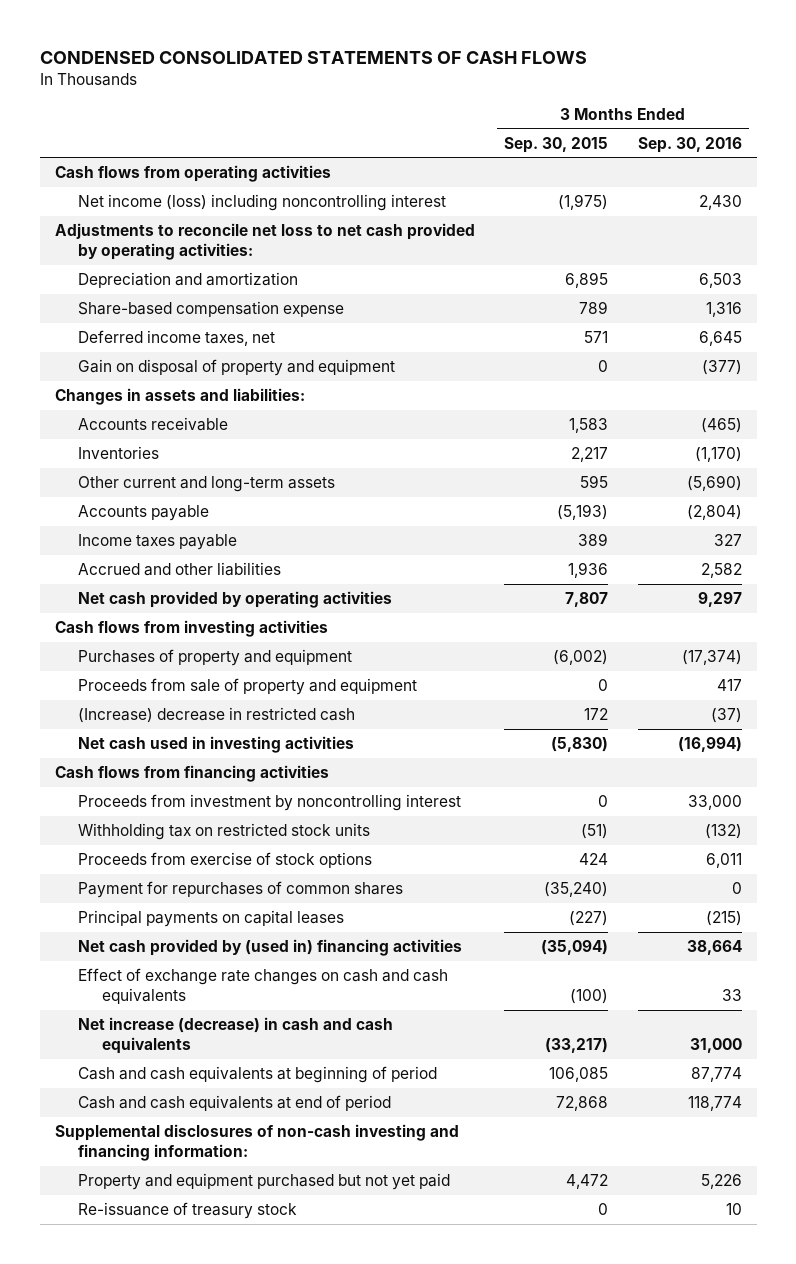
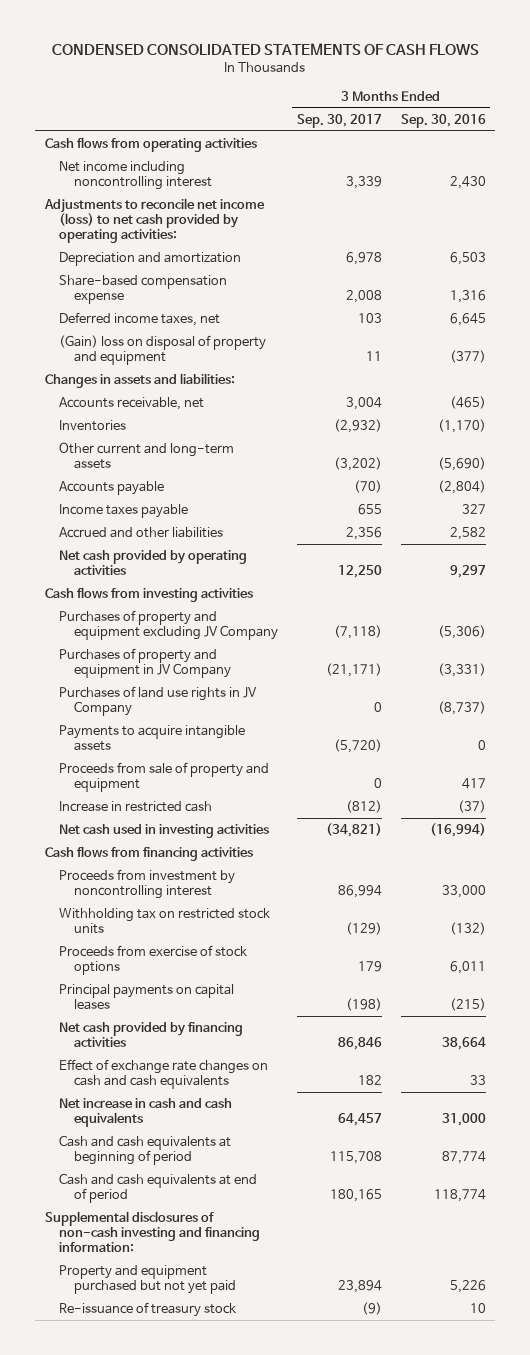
- | 3 Months Ended Sep. 30, 2015 | 3 Months Ended Sep. 30, 2016
+ | 3 Months Ended Sep. 30, 2017 | 3 Months Ended Sep. 30, 2016
- Net income (loss) including noncontrolling interest | (1,975) | 2,430
- Adjustments to reconcile net loss to net cash provided by operating activities:
+ Net income including noncontrolling interest | 3,339 | 2,430
+ Adjustments to reconcile net income (loss) to net cash provided by operating activities:
- Gain on disposal of property and equipment | 0 | (377)
+ (Gain) loss on disposal of property and equipment | 11 | (377)
- Accounts receivable | 1,583 | (465)
+ Accounts receivable, net | 3,004 | (465)
- Purchases of property and equipment | (6,002) | (17,374)
+ Purchases of property and equipment excluding JV Company | (7,118) | (5,306)
+ Purchases of property and equipment in JV Company | (21,171) | (3,331)
+ Purchases of land use rights in JV Company | 0 | (8,737)
+ Payments to acquire intangible assets | (5,720) | 0
- (Increase) decrease in restricted cash | 172 | (37)
+ Increase in restricted cash | (812) | (37)
- Payment for repurchases of common shares | (35,240) | 0
- Net cash provided by (used in) financing activities | (35,094) | 38,664
+ Net cash provided by financing activities | 86,846 | 38,664
- Net increase (decrease) in cash and cash equivalents | (33,217) | 31,000
+ Net increase in cash and cash equivalents | 64,457 | 31,000

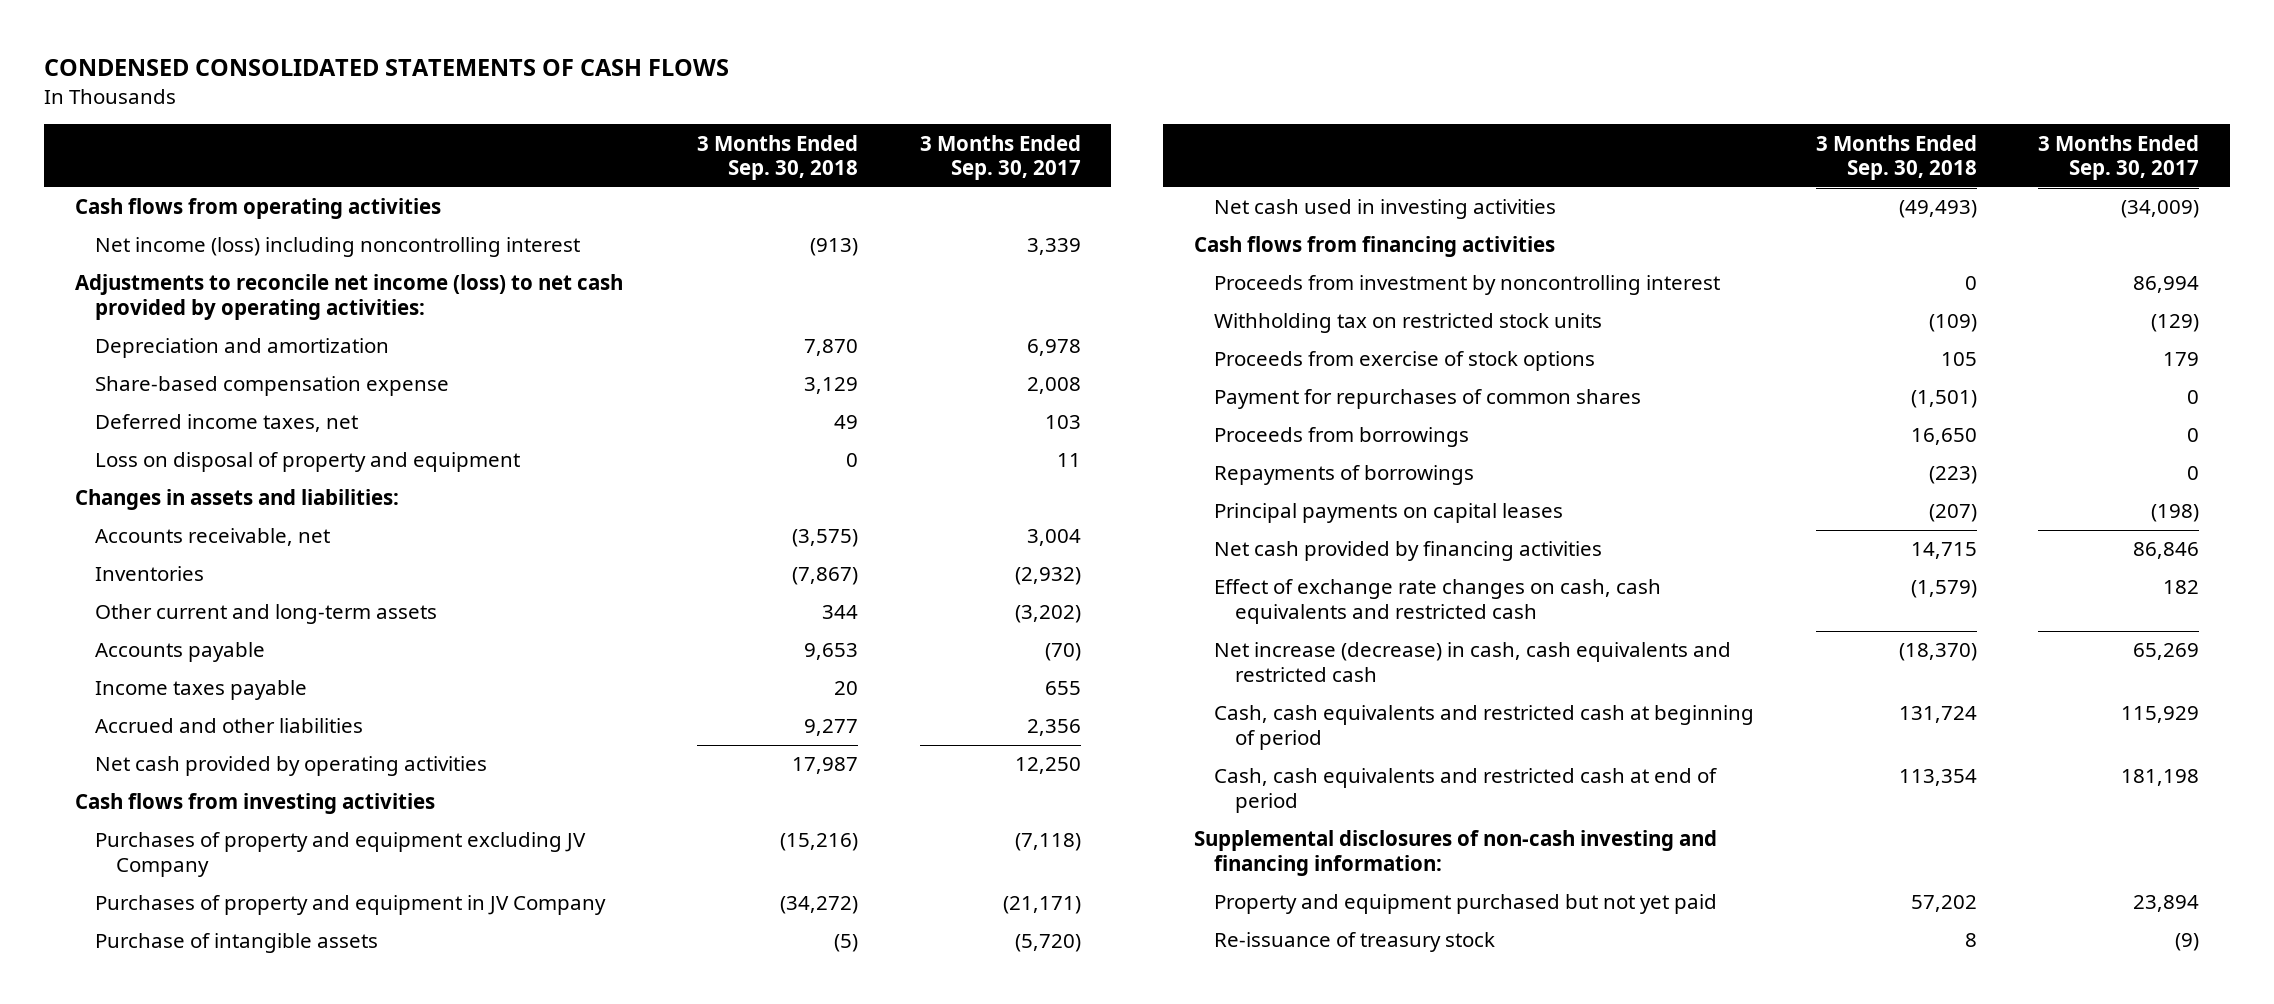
- | 3 Months Ended Sep. 30, 2017 | 3 Months Ended Sep. 30, 2016
+ | 3 Months Ended Sep. 30, 2018 | 3 Months Ended Sep. 30, 2017
- Net income including noncontrolling interest | 3,339 | 2,430
+ Net income (loss) including noncontrolling interest | (913) | 3,339
- (Gain) loss on disposal of property and equipment | 11 | (377)
+ Loss on disposal of property and equipment | 0 | 11
- Purchases of land use rights in JV Company | 0 | (8,737)
- Payments to acquire intangible assets | (5,720) | 0
- Proceeds from sale of property and equipment | 0 | 417
- Increase in restricted cash | (812) | (37)
- Net cash used in investing activities | (34,821) | (16,994)
+ Purchase of intangible assets | (5) | (5,720)
+ Net cash used in investing activities | (49,493) | (34,009)
+ Payment for repurchases of common shares | (1,501) | 0
+ Proceeds from borrowings | 16,650 | 0
+ Repayments of borrowings | (223) | 0
- Effect of exchange rate changes on cash and cash equivalents | 182 | 33
- Net increase in cash and cash equivalents | 64,457 | 31,000
- Cash and cash equivalents at beginning of period | 115,708 | 87,774
- Cash and cash equivalents at end of period | 180,165 | 118,774
+ Effect of exchange rate changes on cash, cash equivalents and restricted cash | (1,579) | 182
+ Net increase (decrease) in cash, cash equivalents and restricted cash | (18,370) | 65,269
+ Cash, cash equivalents and restricted cash at beginning of period | 131,724 | 115,929
+ Cash, cash equivalents and restricted cash at end of period | 113,354 | 181,198

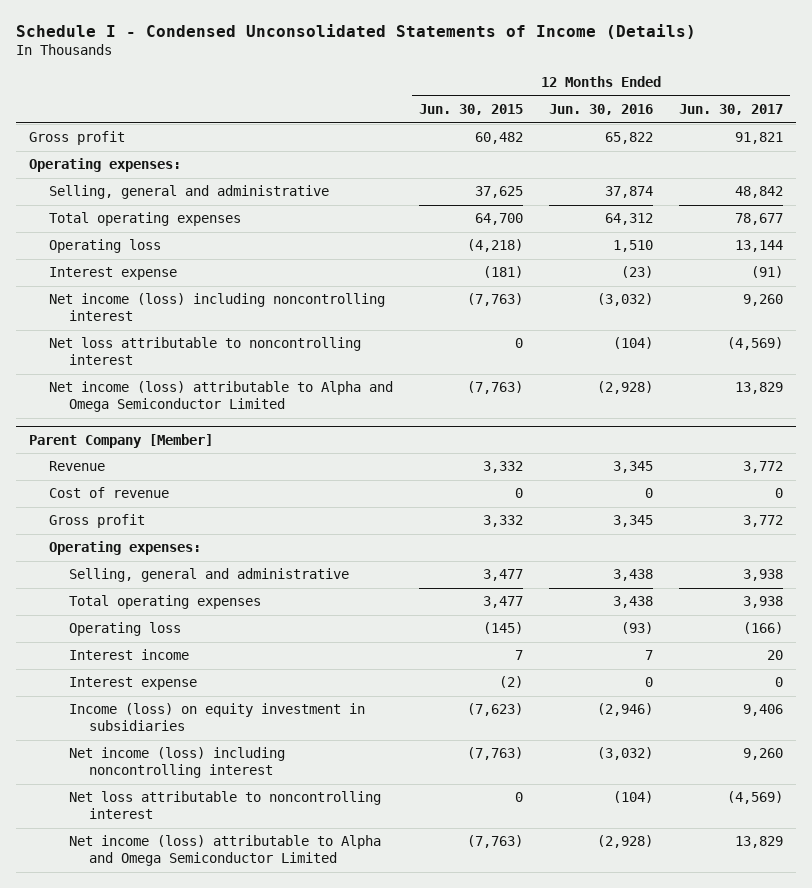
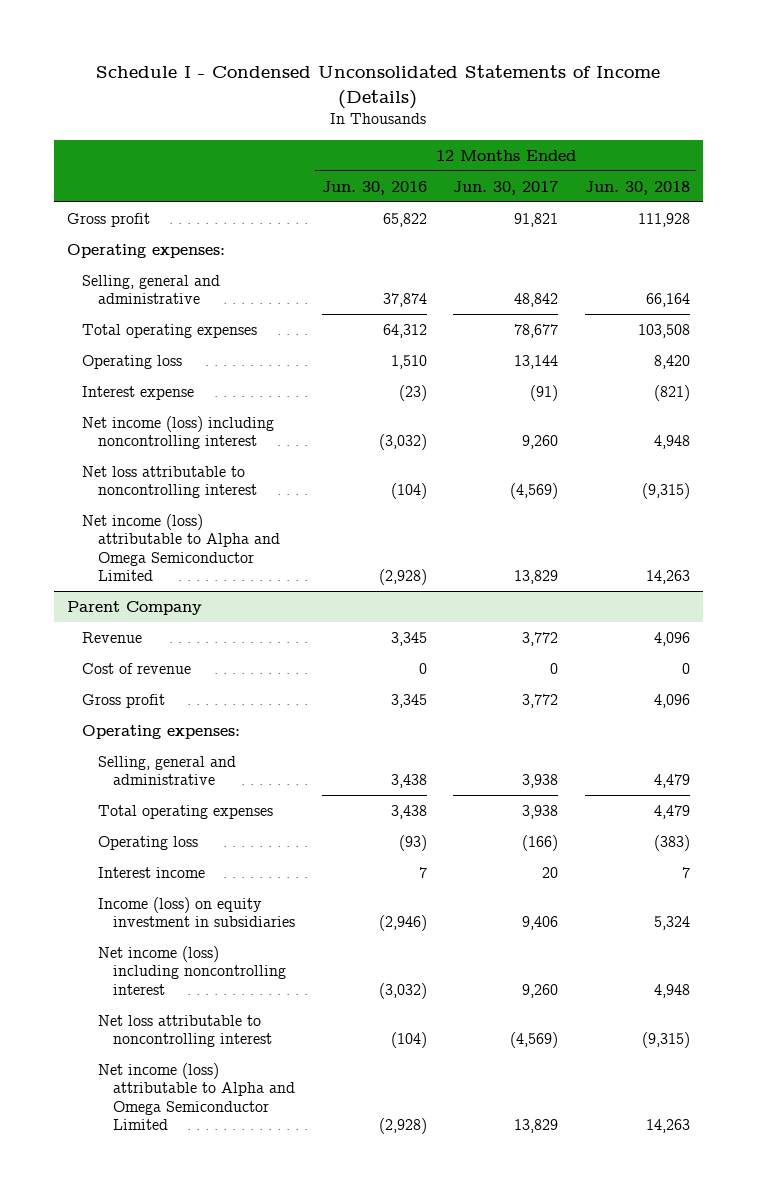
- | 12 Months Ended Jun. 30, 2015 | 12 Months Ended Jun. 30, 2016 | 12 Months Ended Jun. 30, 2017
+ | 12 Months Ended Jun. 30, 2016 | 12 Months Ended Jun. 30, 2017 | 12 Months Ended Jun. 30, 2018
- Parent Company [Member]
+ Parent Company
- Interest expense | (2) | 0 | 0

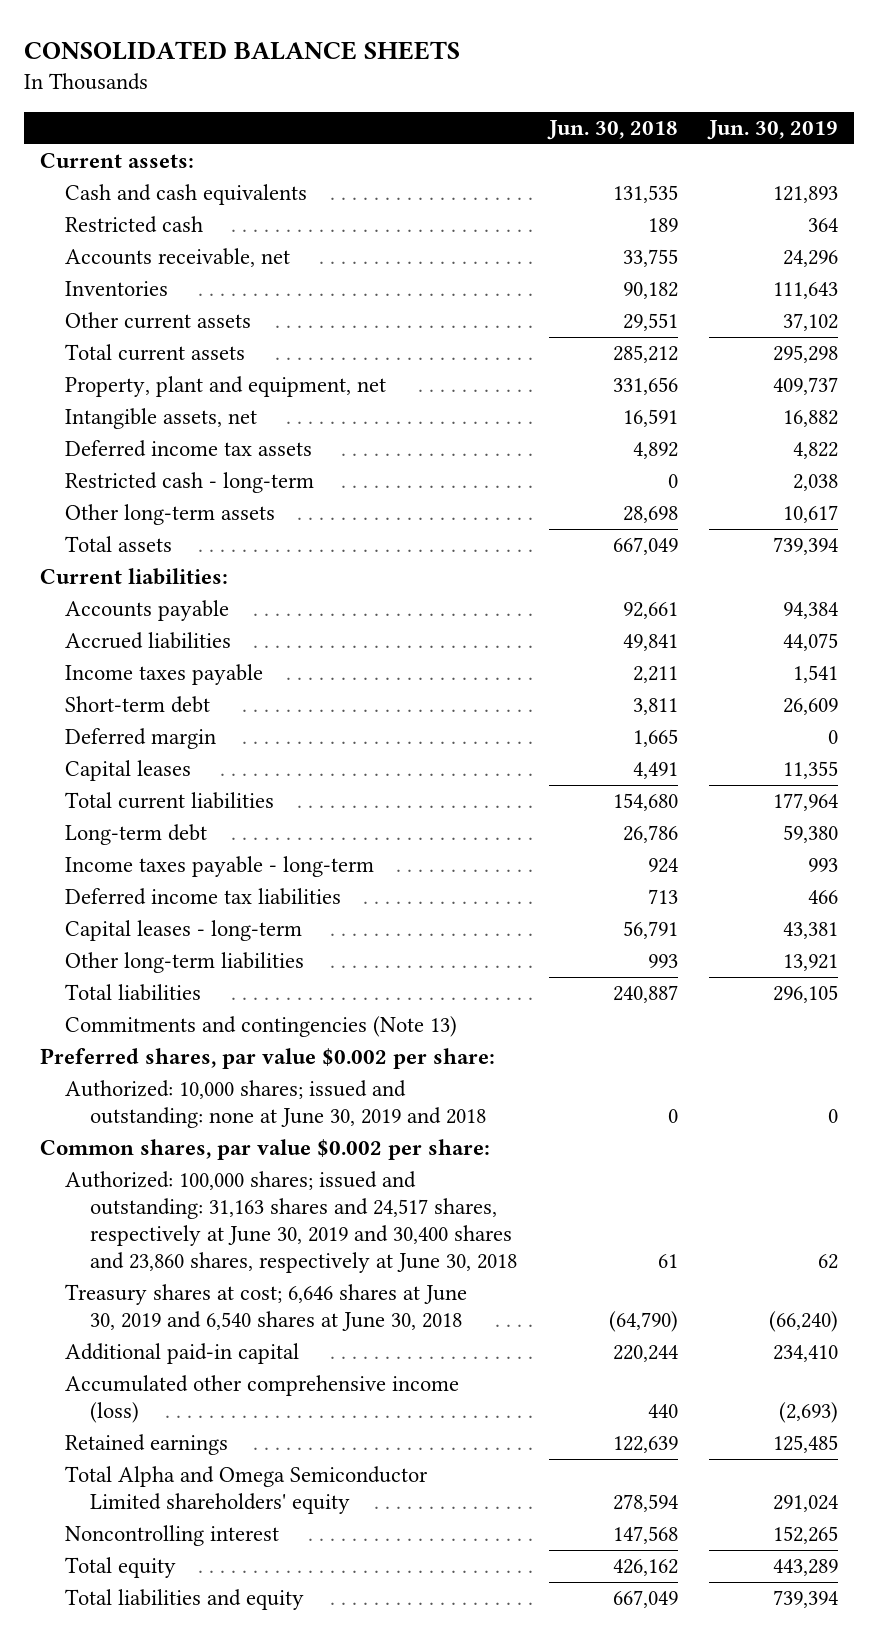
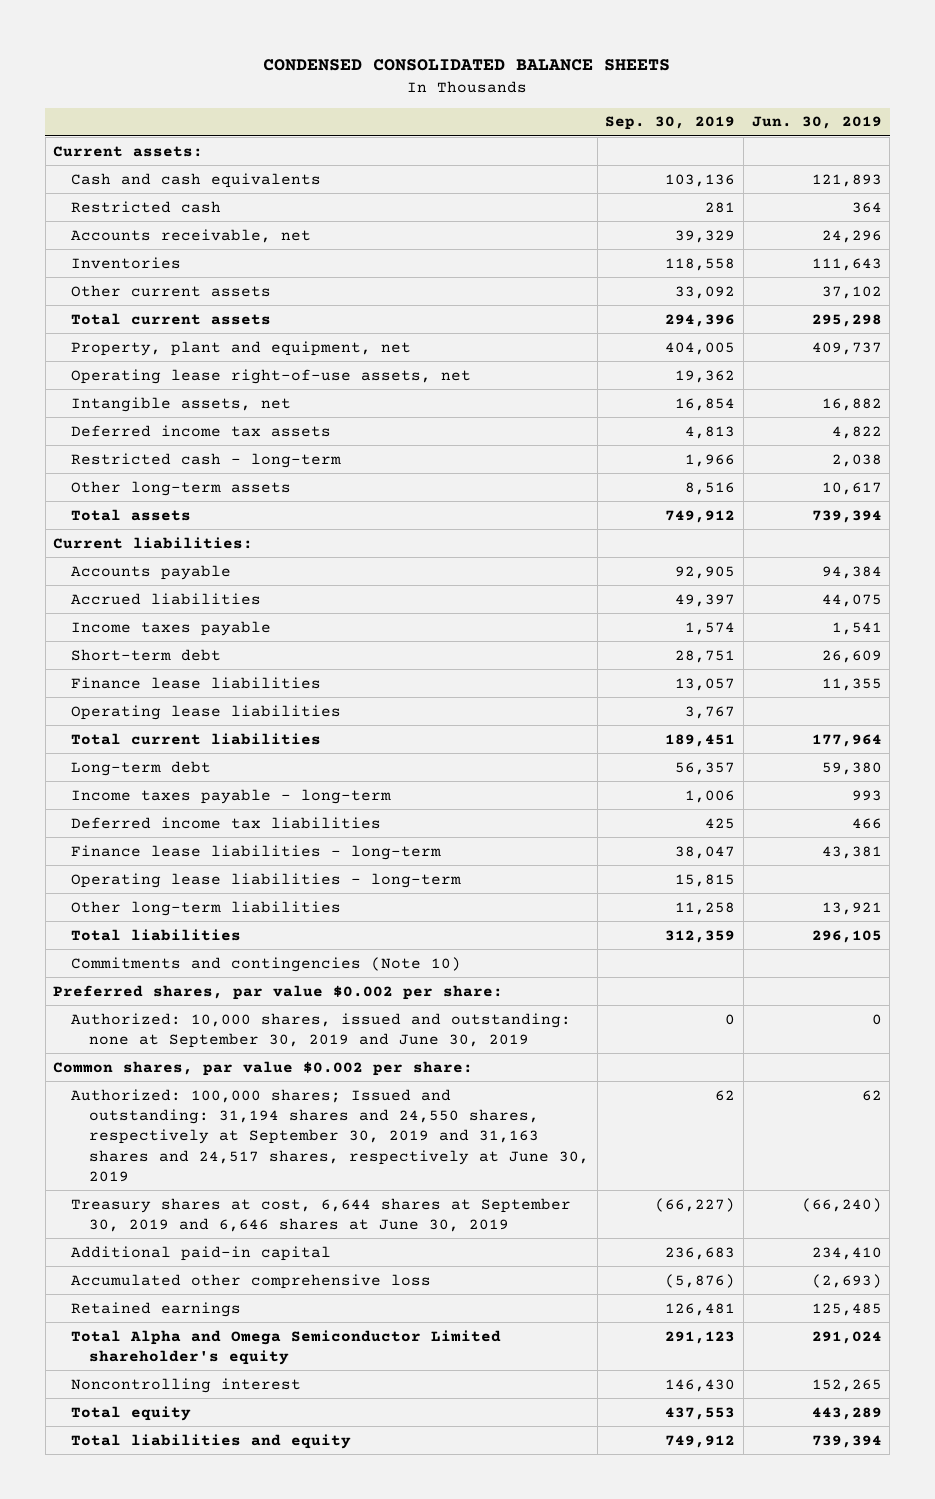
- CONSOLIDATED BALANCE SHEETS
+ CONDENSED CONSOLIDATED BALANCE SHEETS
- | Jun. 30, 2018 | Jun. 30, 2019
+ | Sep. 30, 2019 | Jun. 30, 2019
+ Operating lease right-of-use assets, net | 19,362 |
- Deferred margin | 1,665 | 0
- Capital leases | 4,491 | 11,355
+ Finance lease liabilities | 13,057 | 11,355
+ Operating lease liabilities | 3,767 |
- Capital leases - long-term | 56,791 | 43,381
+ Finance lease liabilities - long-term | 38,047 | 43,381
+ Operating lease liabilities - long-term | 15,815 |
- Commitments and contingencies (Note 13)
+ Commitments and contingencies (Note 10)
- Authorized: 10,000 shares; issued and outstanding: none at June 30, 2019 and 2018 | 0 | 0
+ Authorized: 10,000 shares, issued and outstanding: none at September 30, 2019 and June 30, 2019 | 0 | 0
- Authorized: 100,000 shares; issued and outstanding: 31,163 shares and 24,517 shares, respectively at June 30, 2019 and 30,400 shares and 23,860 shares, respectively at June 30, 2018 | 61 | 62
- Treasury shares at cost; 6,646 shares at June 30, 2019 and 6,540 shares at June 30, 2018 | (64,790) | (66,240)
+ Authorized: 100,000 shares; Issued and outstanding: 31,194 shares and 24,550 shares, respectively at September 30, 2019 and 31,163 shares and 24,517 shares, respectively at June 30, 2019 | 62 | 62
+ Treasury shares at cost, 6,644 shares at September 30, 2019 and 6,646 shares at June 30, 2019 | (66,227) | (66,240)
- Accumulated other comprehensive income (loss) | 440 | (2,693)
+ Accumulated other comprehensive loss | (5,876) | (2,693)
- Total Alpha and Omega Semiconductor Limited shareholders' equity | 278,594 | 291,024
+ Total Alpha and Omega Semiconductor Limited shareholder's equity | 291,123 | 291,024

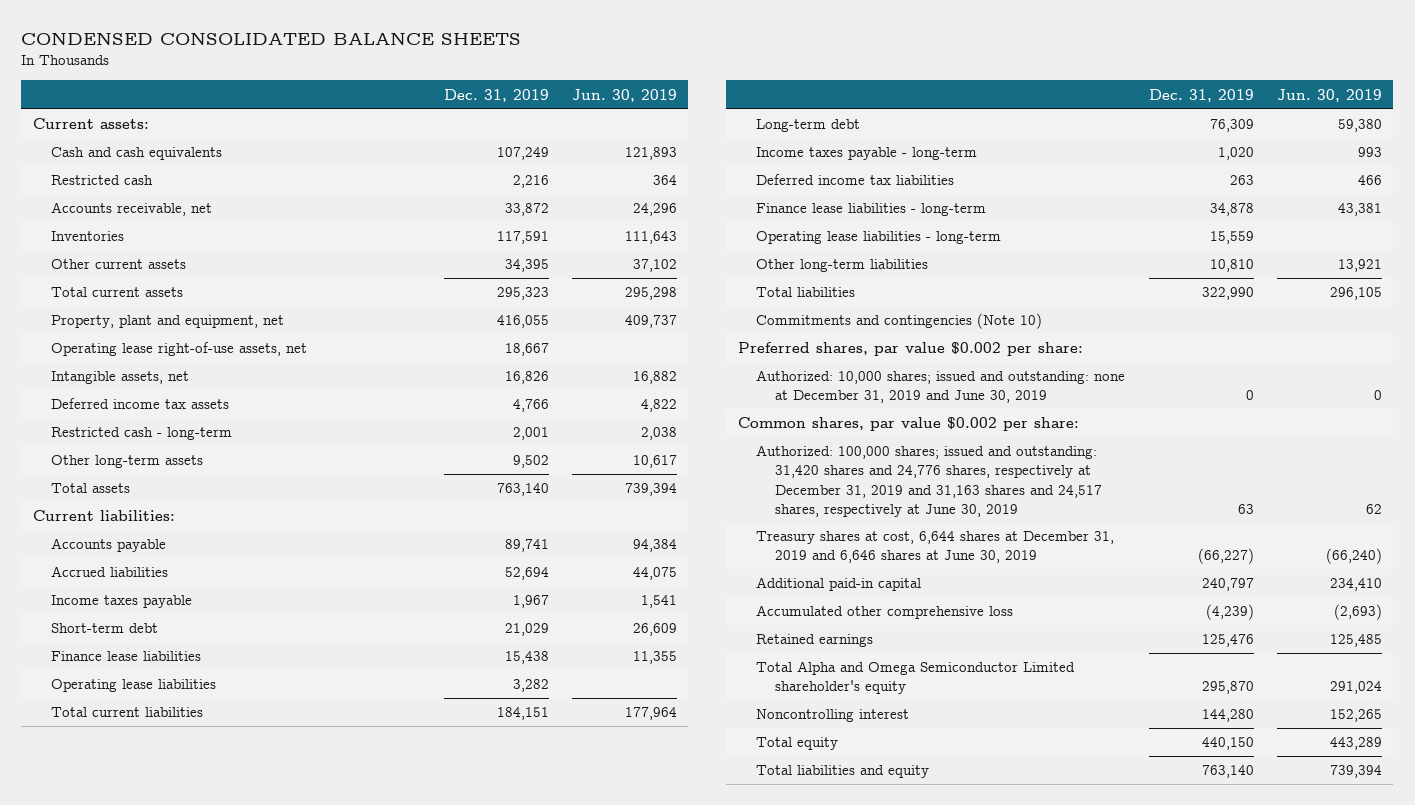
- | Sep. 30, 2019 | Jun. 30, 2019
+ | Dec. 31, 2019 | Jun. 30, 2019
- Authorized: 10,000 shares, issued and outstanding: none at September 30, 2019 and June 30, 2019 | 0 | 0
+ Authorized: 10,000 shares; issued and outstanding: none at December 31, 2019 and June 30, 2019 | 0 | 0
- Authorized: 100,000 shares; Issued and outstanding: 31,194 shares and 24,550 shares, respectively at September 30, 2019 and 31,163 shares and 24,517 shares, respectively at June 30, 2019 | 62 | 62
- Treasury shares at cost, 6,644 shares at September 30, 2019 and 6,646 shares at June 30, 2019 | (66,227) | (66,240)
+ Authorized: 100,000 shares; issued and outstanding: 31,420 shares and 24,776 shares, respectively at December 31, 2019 and 31,163 shares and 24,517 shares, respectively at June 30, 2019 | 63 | 62
+ Treasury shares at cost, 6,644 shares at December 31, 2019 and 6,646 shares at June 30, 2019 | (66,227) | (66,240)

